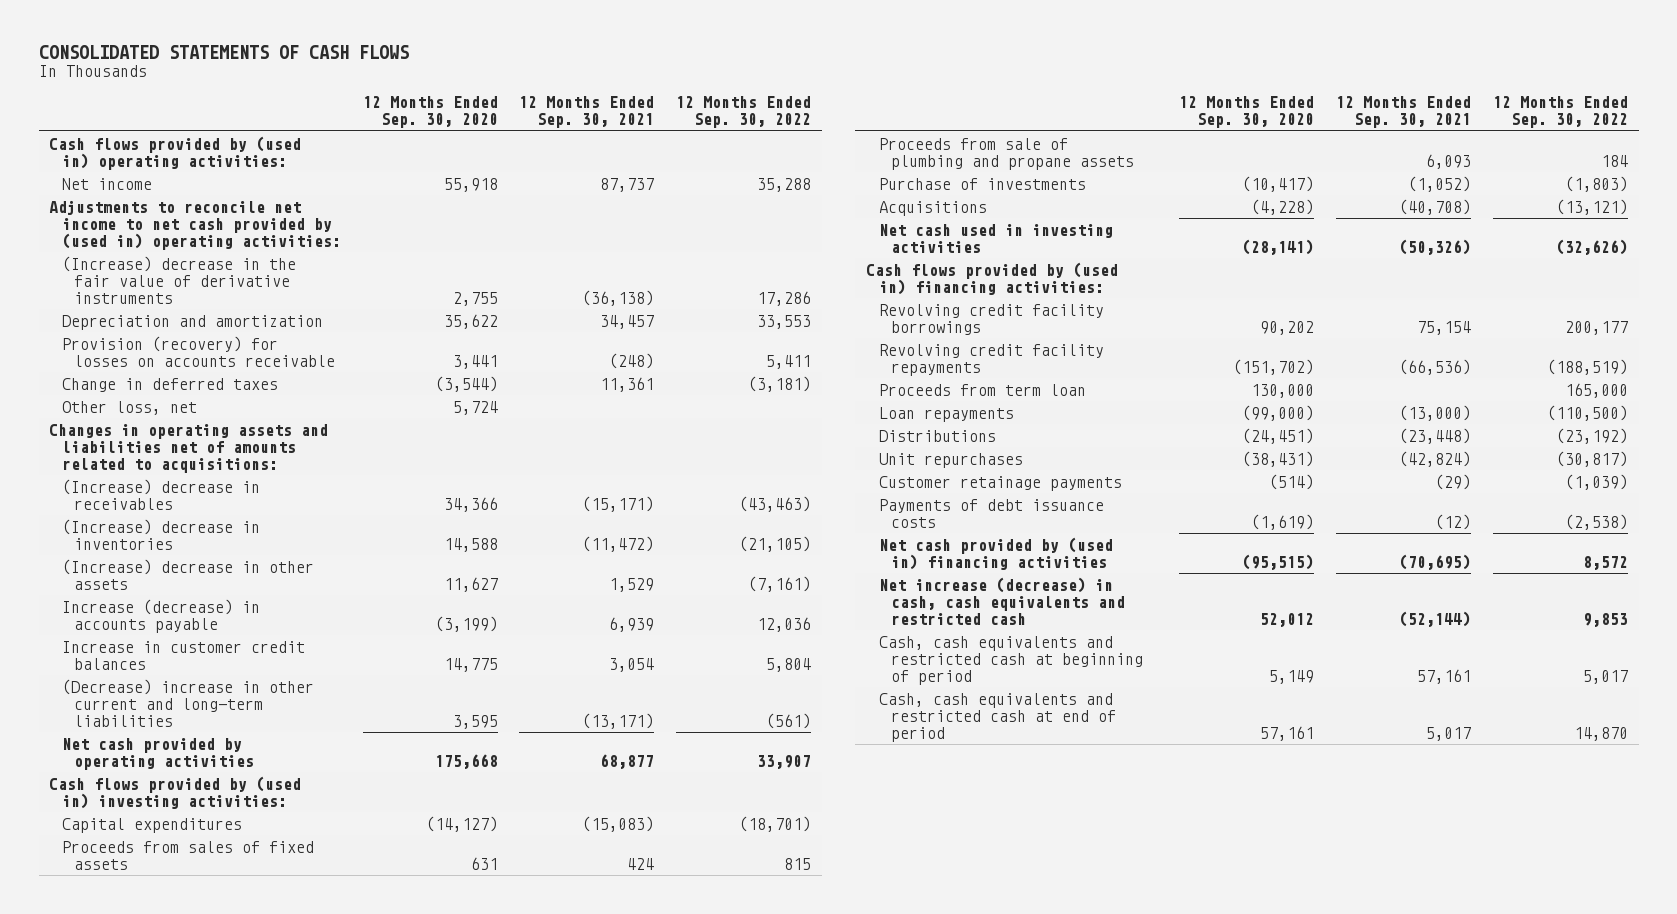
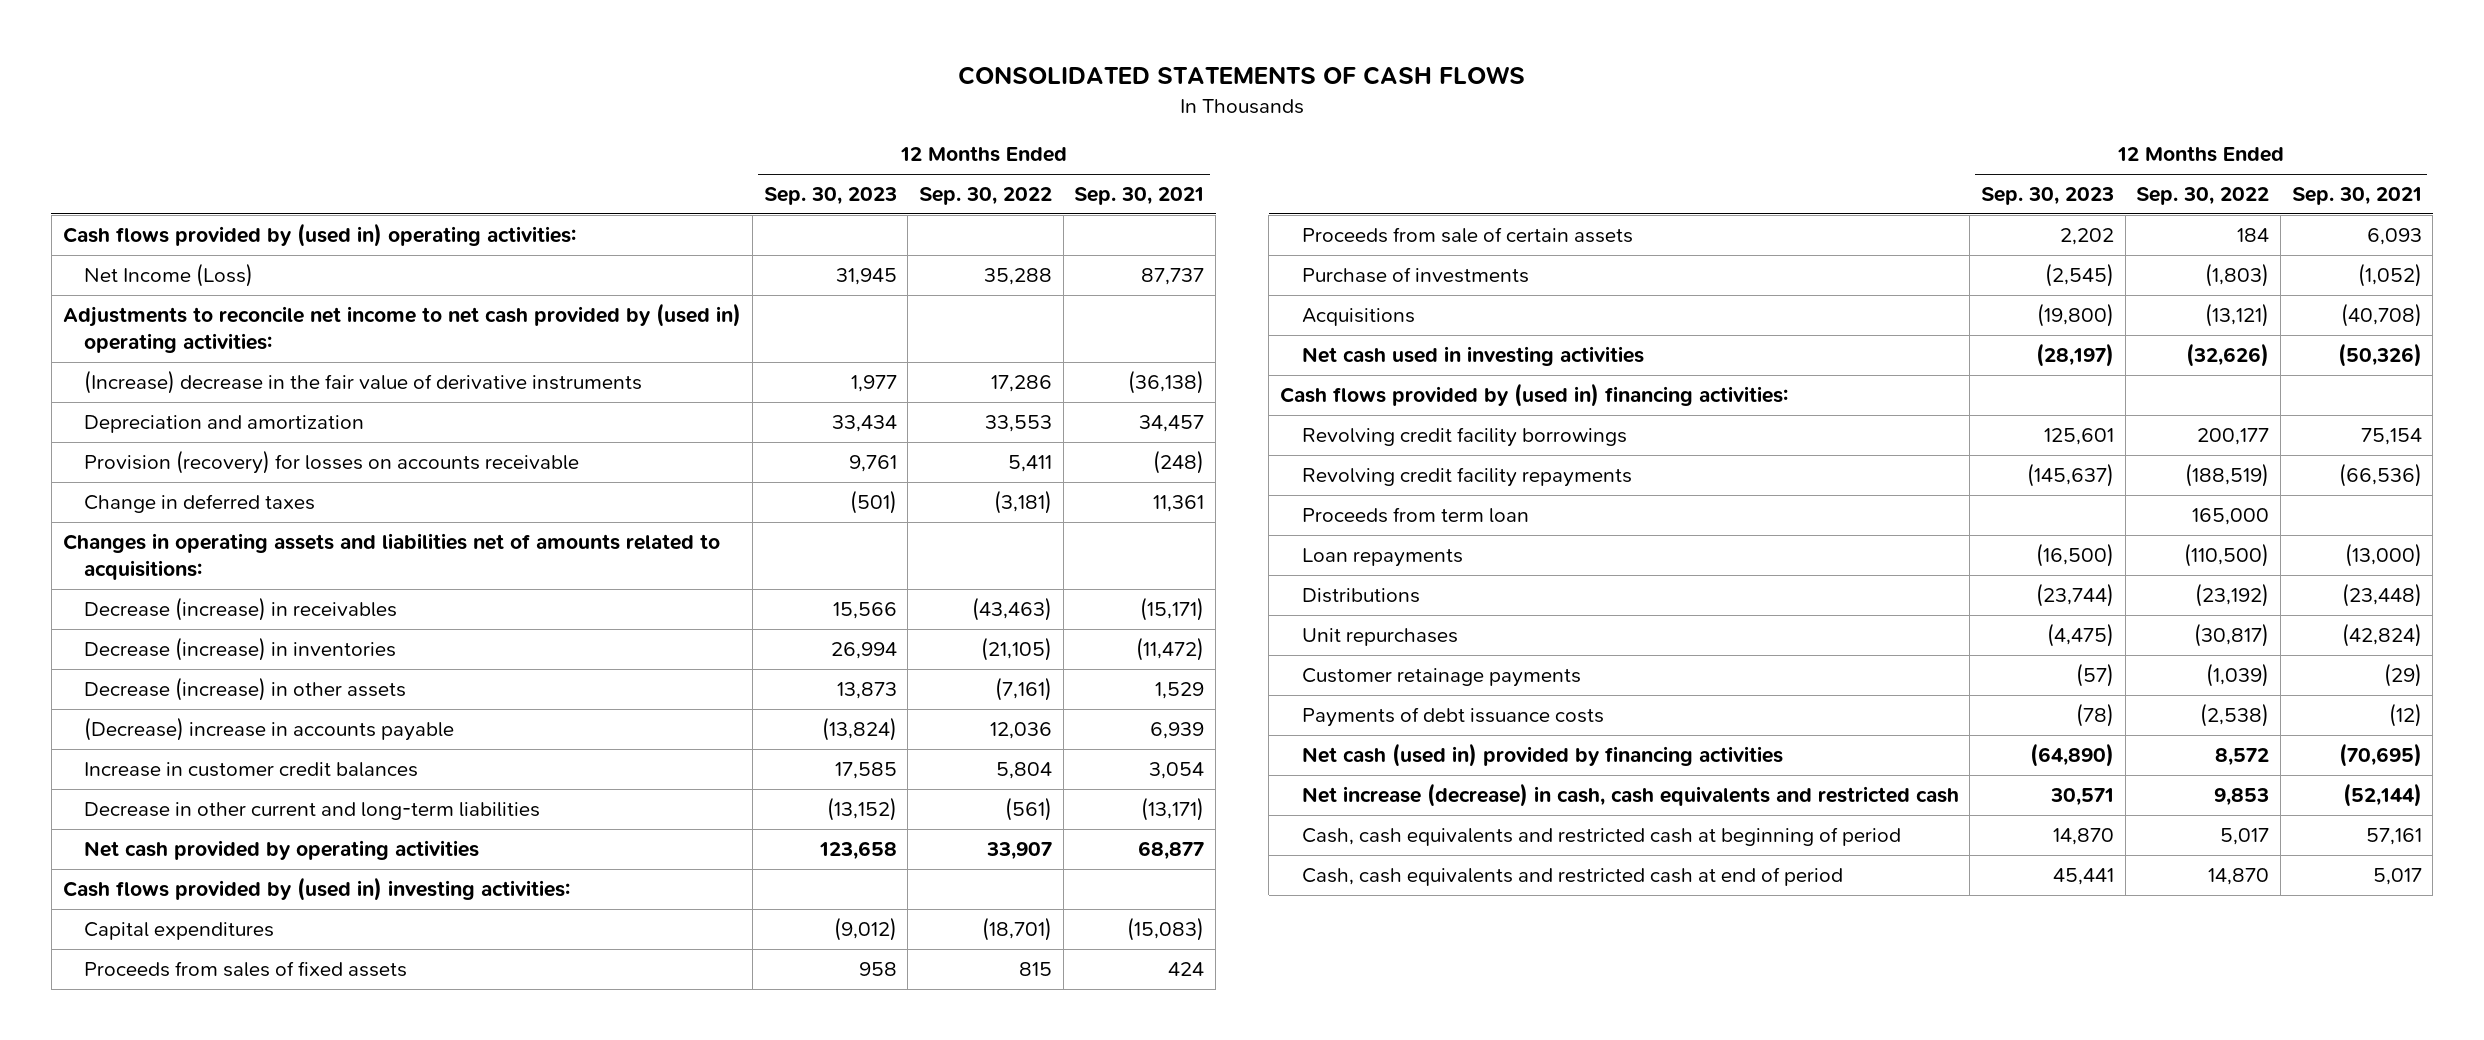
- | 12 Months Ended Sep. 30, 2020 | 12 Months Ended Sep. 30, 2021 | 12 Months Ended Sep. 30, 2022
+ | 12 Months Ended Sep. 30, 2023 | 12 Months Ended Sep. 30, 2022 | 12 Months Ended Sep. 30, 2021
- Net income | 55,918 | 87,737 | 35,288
+ Net Income (Loss) | 31,945 | 35,288 | 87,737
- Other loss, net | 5,724 | |
- (Increase) decrease in receivables | 34,366 | (15,171) | (43,463)
- (Increase) decrease in inventories | 14,588 | (11,472) | (21,105)
- (Increase) decrease in other assets | 11,627 | 1,529 | (7,161)
- Increase (decrease) in accounts payable | (3,199) | 6,939 | 12,036
+ Decrease (increase) in receivables | 15,566 | (43,463) | (15,171)
+ Decrease (increase) in inventories | 26,994 | (21,105) | (11,472)
+ Decrease (increase) in other assets | 13,873 | (7,161) | 1,529
+ (Decrease) increase in accounts payable | (13,824) | 12,036 | 6,939
- (Decrease) increase in other current and long-term liabilities | 3,595 | (13,171) | (561)
+ Decrease in other current and long-term liabilities | (13,152) | (561) | (13,171)
- Proceeds from sale of plumbing and propane assets | | 6,093 | 184
+ Proceeds from sale of certain assets | 2,202 | 184 | 6,093
- Net cash provided by (used in) financing activities | (95,515) | (70,695) | 8,572
+ Net cash (used in) provided by financing activities | (64,890) | 8,572 | (70,695)

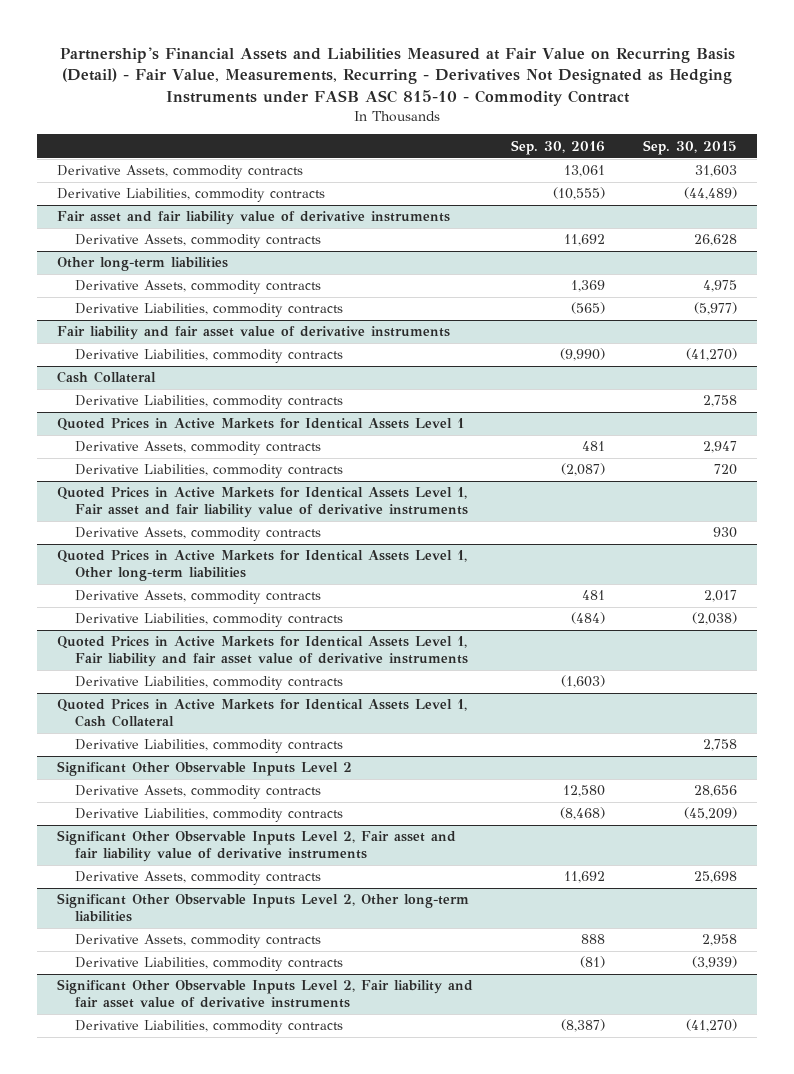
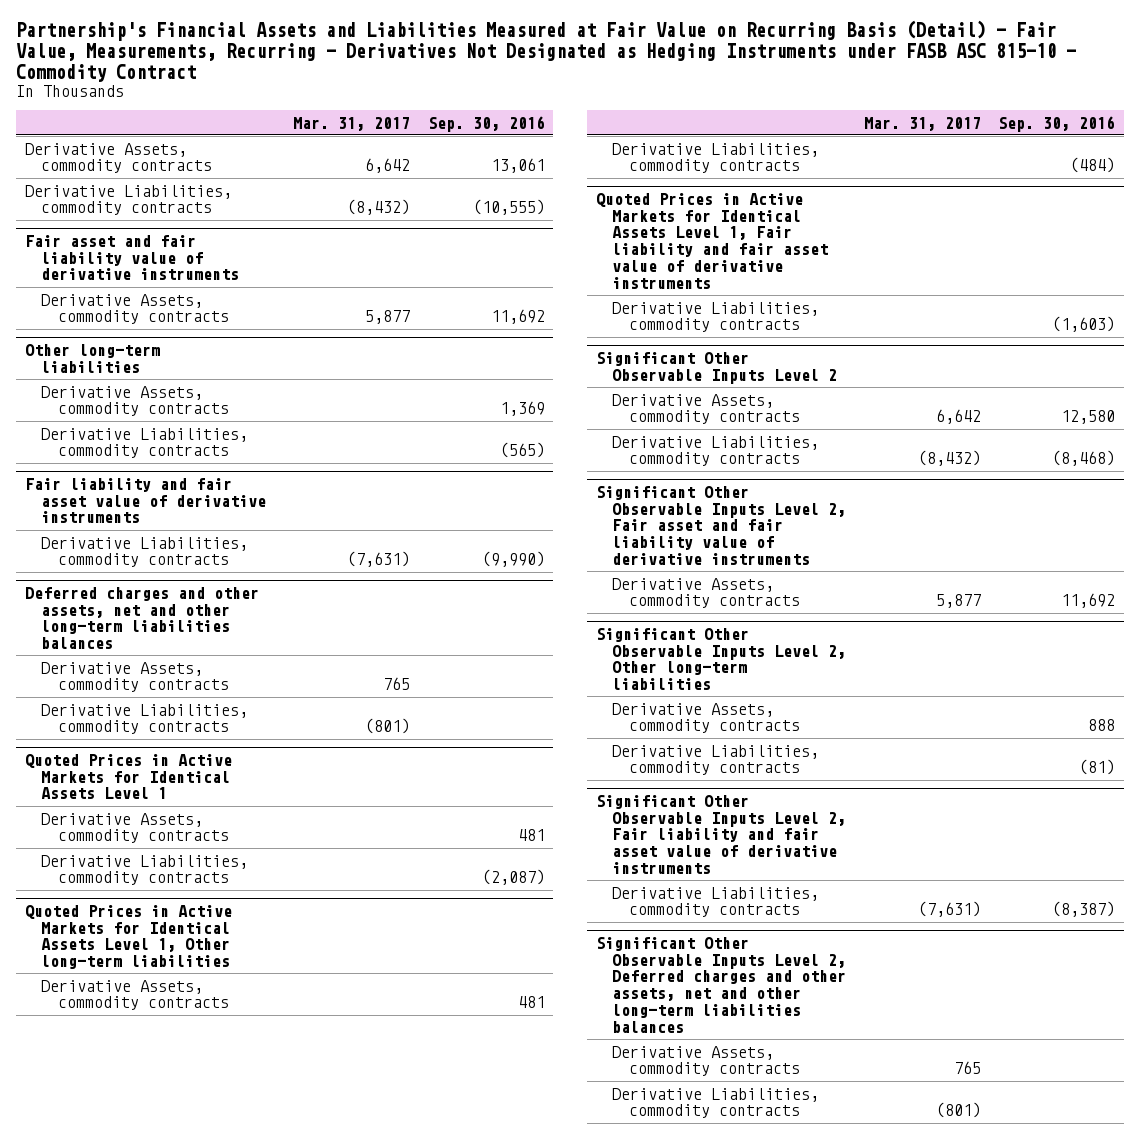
- | Sep. 30, 2016 | Sep. 30, 2015
+ | Mar. 31, 2017 | Sep. 30, 2016
- Cash Collateral
+ Deferred charges and other assets, net and other long-term liabilities balances
+ Derivative Assets, commodity contracts | 765 |
- Quoted Prices in Active Markets for Identical Assets Level 1, Fair asset and fair liability value of derivative instruments
- Derivative Assets, commodity contracts | | 930
- Quoted Prices in Active Markets for Identical Assets Level 1, Cash Collateral
- Derivative Liabilities, commodity contracts | | 2,758
+ Significant Other Observable Inputs Level 2, Deferred charges and other assets, net and other long-term liabilities balances
+ Derivative Assets, commodity contracts | 765 |
+ Derivative Liabilities, commodity contracts | (801) |

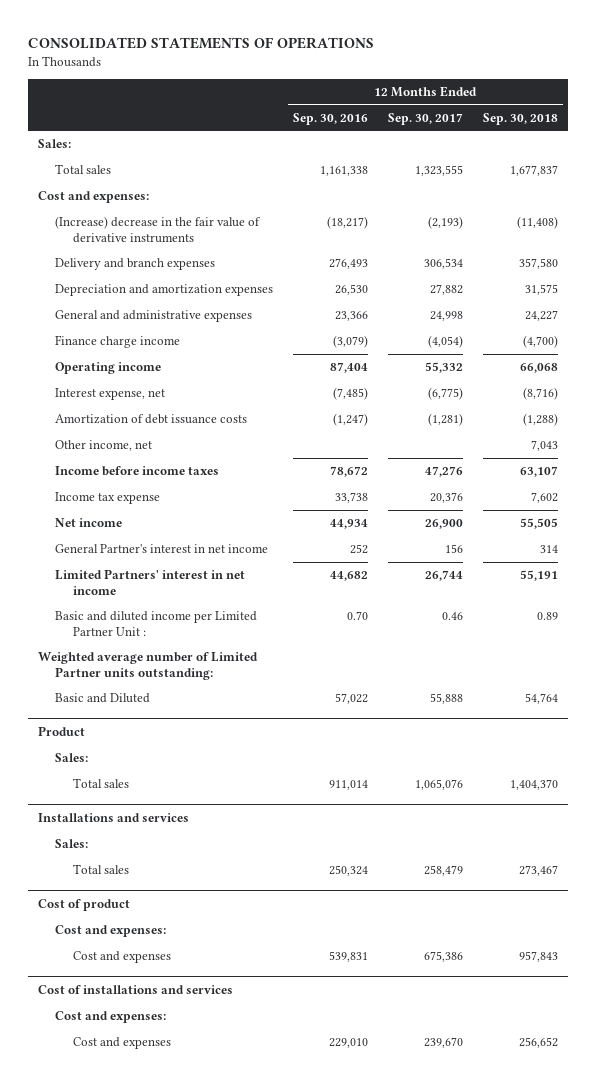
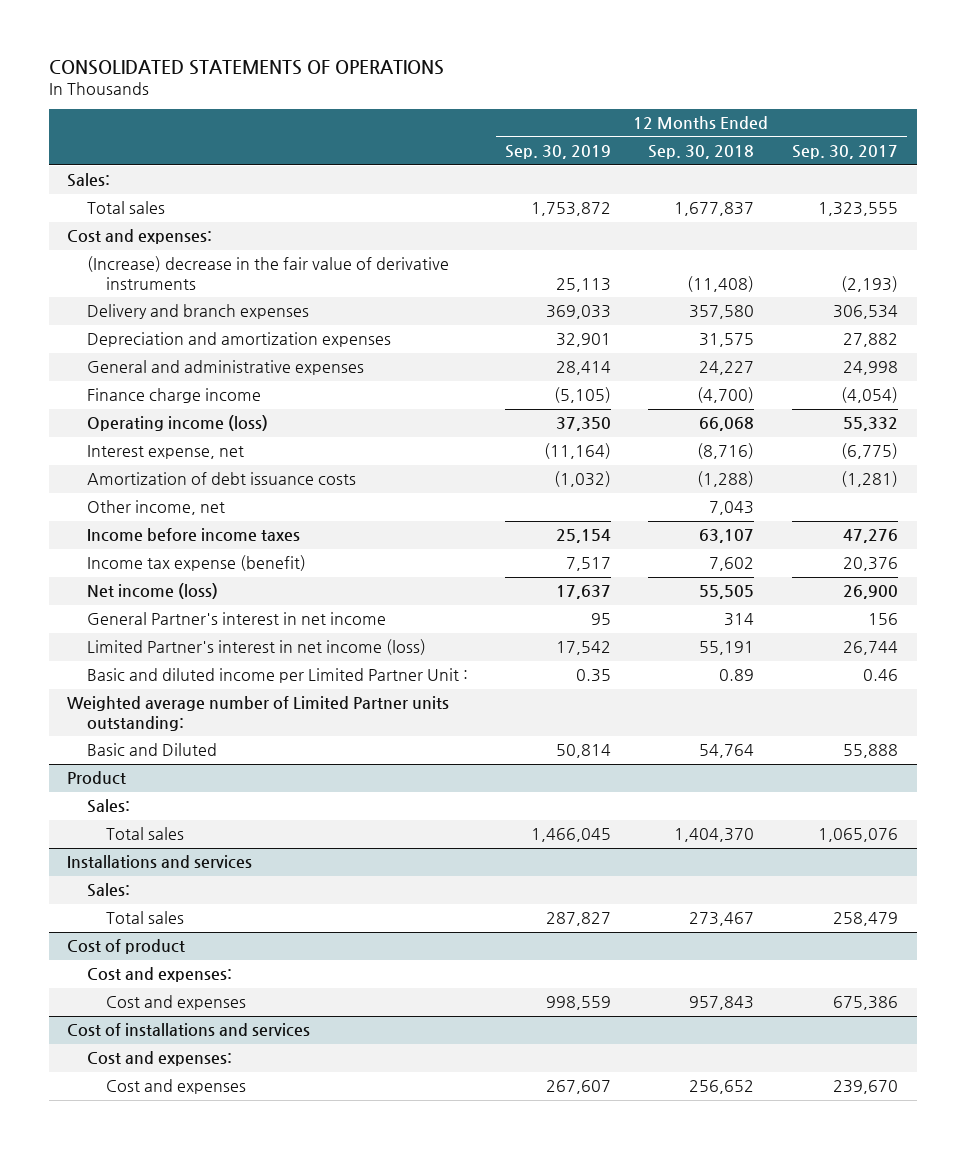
- | 12 Months Ended Sep. 30, 2016 | 12 Months Ended Sep. 30, 2017 | 12 Months Ended Sep. 30, 2018
+ | 12 Months Ended Sep. 30, 2019 | 12 Months Ended Sep. 30, 2018 | 12 Months Ended Sep. 30, 2017
- Operating income | 87,404 | 55,332 | 66,068
+ Operating income (loss) | 37,350 | 66,068 | 55,332
- Income tax expense | 33,738 | 20,376 | 7,602
- Net income | 44,934 | 26,900 | 55,505
+ Income tax expense (benefit) | 7,517 | 7,602 | 20,376
+ Net income (loss) | 17,637 | 55,505 | 26,900
- Limited Partners' interest in net income | 44,682 | 26,744 | 55,191
+ Limited Partner's interest in net income (loss) | 17,542 | 55,191 | 26,744

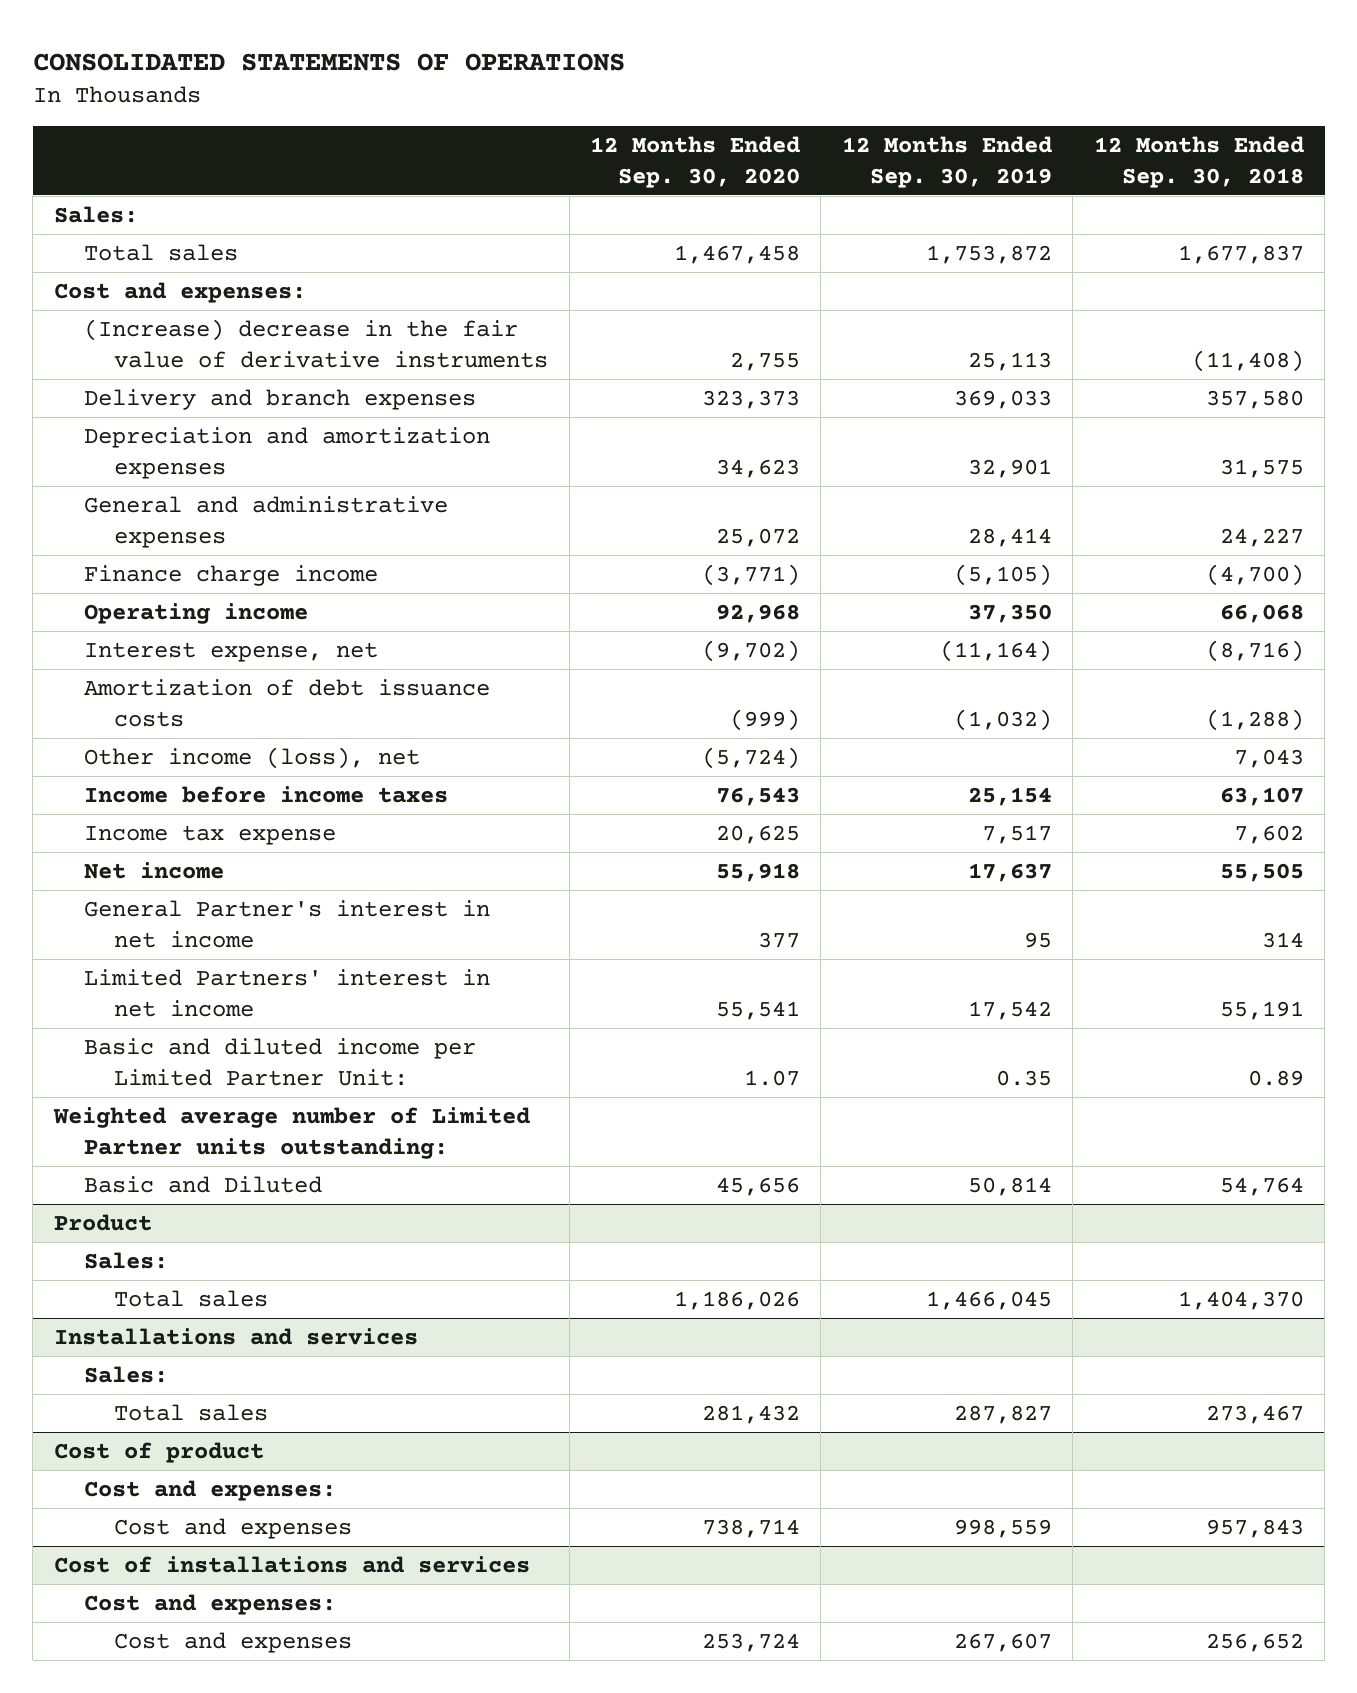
- | 12 Months Ended Sep. 30, 2019 | 12 Months Ended Sep. 30, 2018 | 12 Months Ended Sep. 30, 2017
+ | 12 Months Ended Sep. 30, 2020 | 12 Months Ended Sep. 30, 2019 | 12 Months Ended Sep. 30, 2018
- Operating income (loss) | 37,350 | 66,068 | 55,332
+ Operating income | 92,968 | 37,350 | 66,068
- Other income, net | | 7,043 |
+ Other income (loss), net | (5,724) | | 7,043
- Income tax expense (benefit) | 7,517 | 7,602 | 20,376
- Net income (loss) | 17,637 | 55,505 | 26,900
+ Income tax expense | 20,625 | 7,517 | 7,602
+ Net income | 55,918 | 17,637 | 55,505
- Limited Partner's interest in net income (loss) | 17,542 | 55,191 | 26,744
- Basic and diluted income per Limited Partner Unit : | 0.35 | 0.89 | 0.46
+ Limited Partners' interest in net income | 55,541 | 17,542 | 55,191
+ Basic and diluted income per Limited Partner Unit: | 1.07 | 0.35 | 0.89

